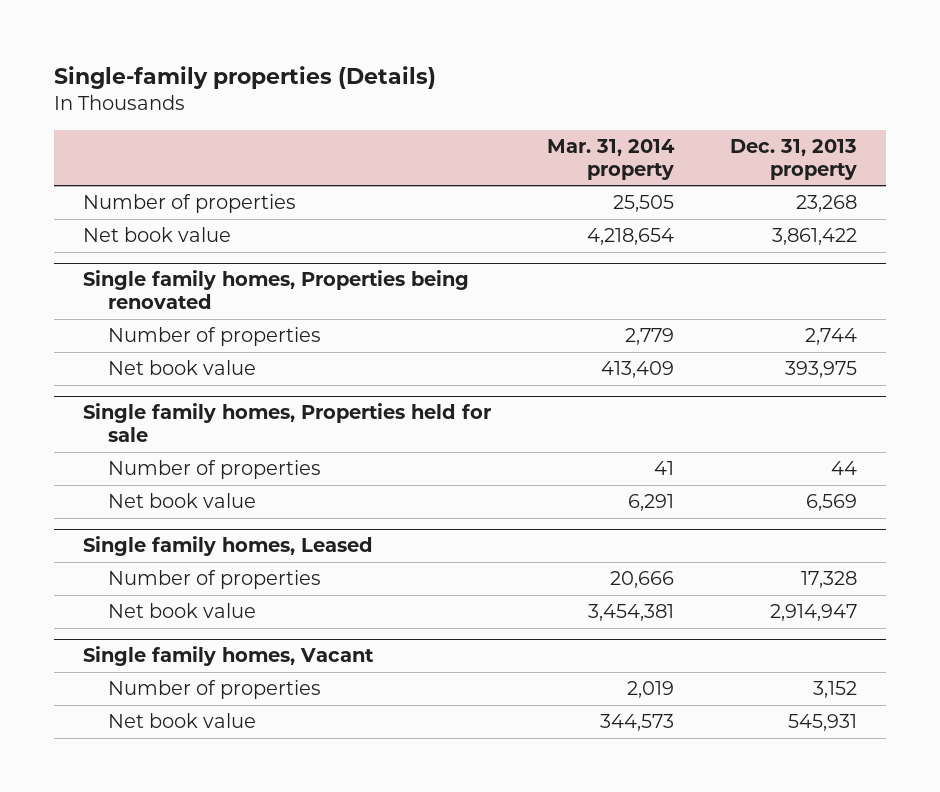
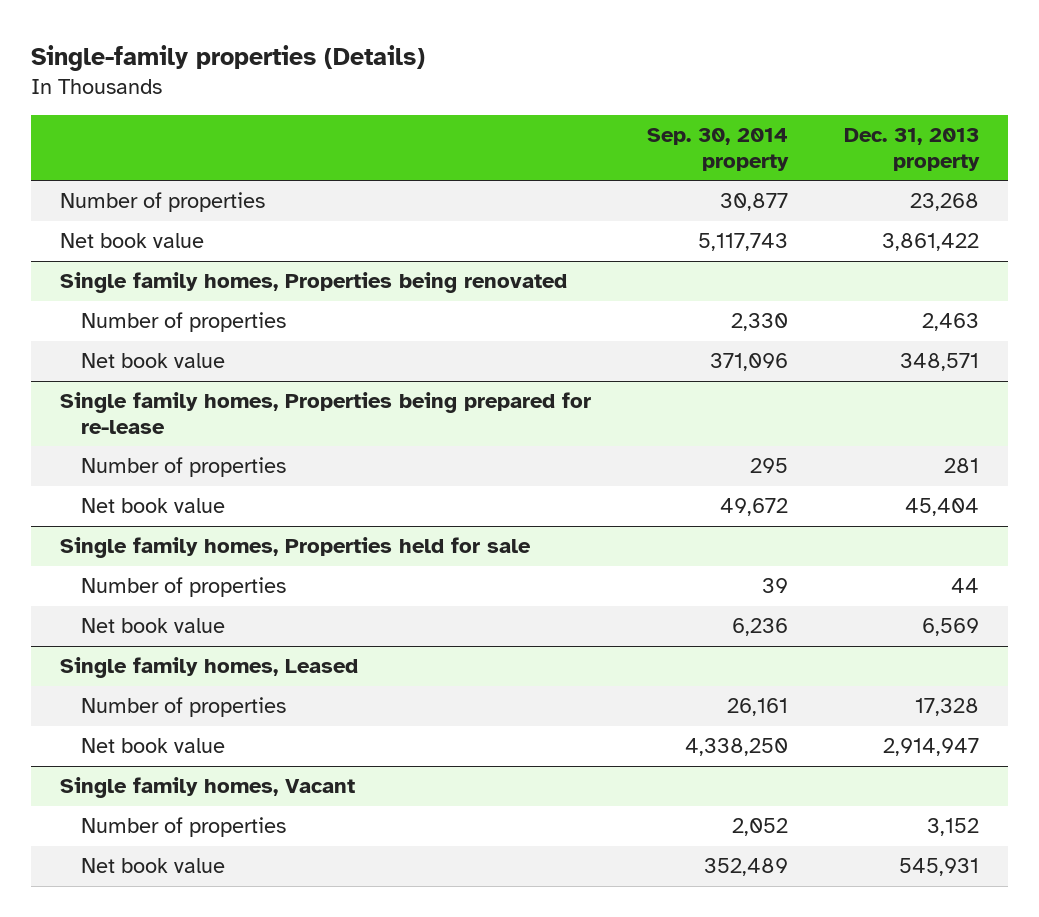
- | Mar. 31, 2014 property | Dec. 31, 2013 property
+ | Sep. 30, 2014 property | Dec. 31, 2013 property
@ Single family homes, Properties being renovated
- Number of properties | 2,779 | 2,744
- Net book value | 413,409 | 393,975
+ Number of properties | 2,330 | 2,463
+ Net book value | 371,096 | 348,571
+ Single family homes, Properties being prepared for re-lease
+ Number of properties | 295 | 281
+ Net book value | 49,672 | 45,404

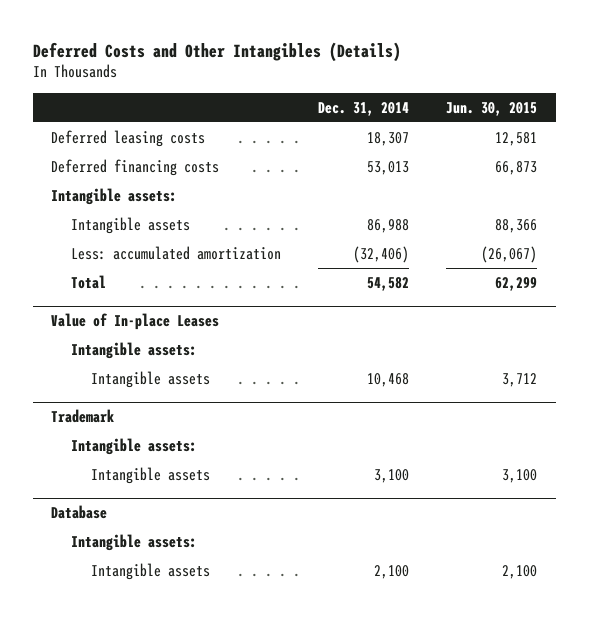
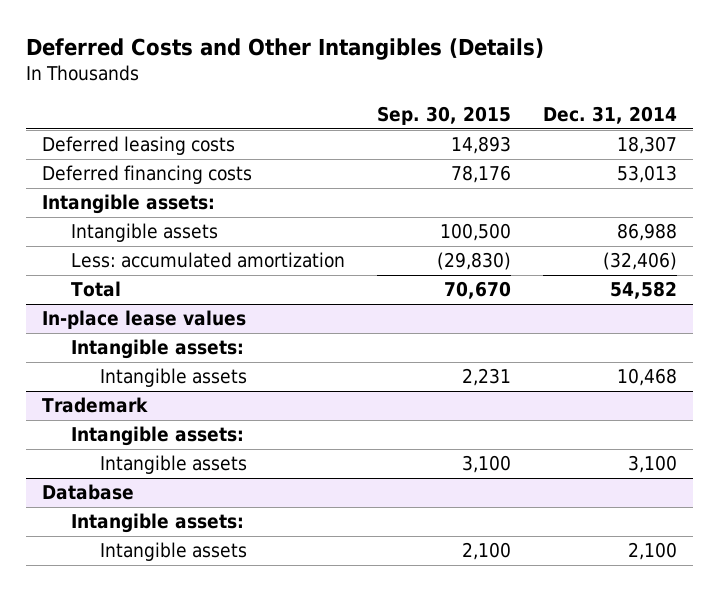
- | Dec. 31, 2014 | Jun. 30, 2015
+ | Sep. 30, 2015 | Dec. 31, 2014
- Value of In-place Leases
+ In-place lease values

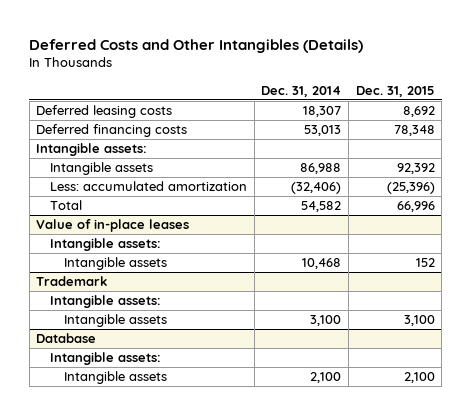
- | Sep. 30, 2015 | Dec. 31, 2014
+ | Dec. 31, 2014 | Dec. 31, 2015
- In-place lease values
+ Value of in-place leases

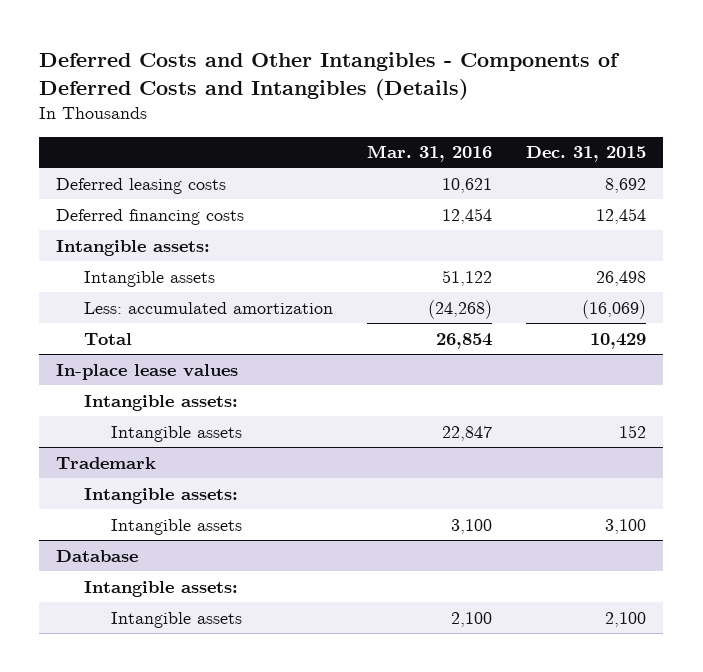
- Deferred Costs and Other Intangibles (Details)
+ Deferred Costs and Other Intangibles - Components of Deferred Costs and Intangibles (Details)
- | Dec. 31, 2014 | Dec. 31, 2015
+ | Mar. 31, 2016 | Dec. 31, 2015
- Deferred financing costs | 53,013 | 78,348
+ Deferred financing costs | 12,454 | 12,454
- Intangible assets | 86,988 | 92,392
- Less: accumulated amortization | (32,406) | (25,396)
- Total | 54,582 | 66,996
- Value of in-place leases
+ Intangible assets | 51,122 | 26,498
+ Less: accumulated amortization | (24,268) | (16,069)
+ Total | 26,854 | 10,429
+ In-place lease values

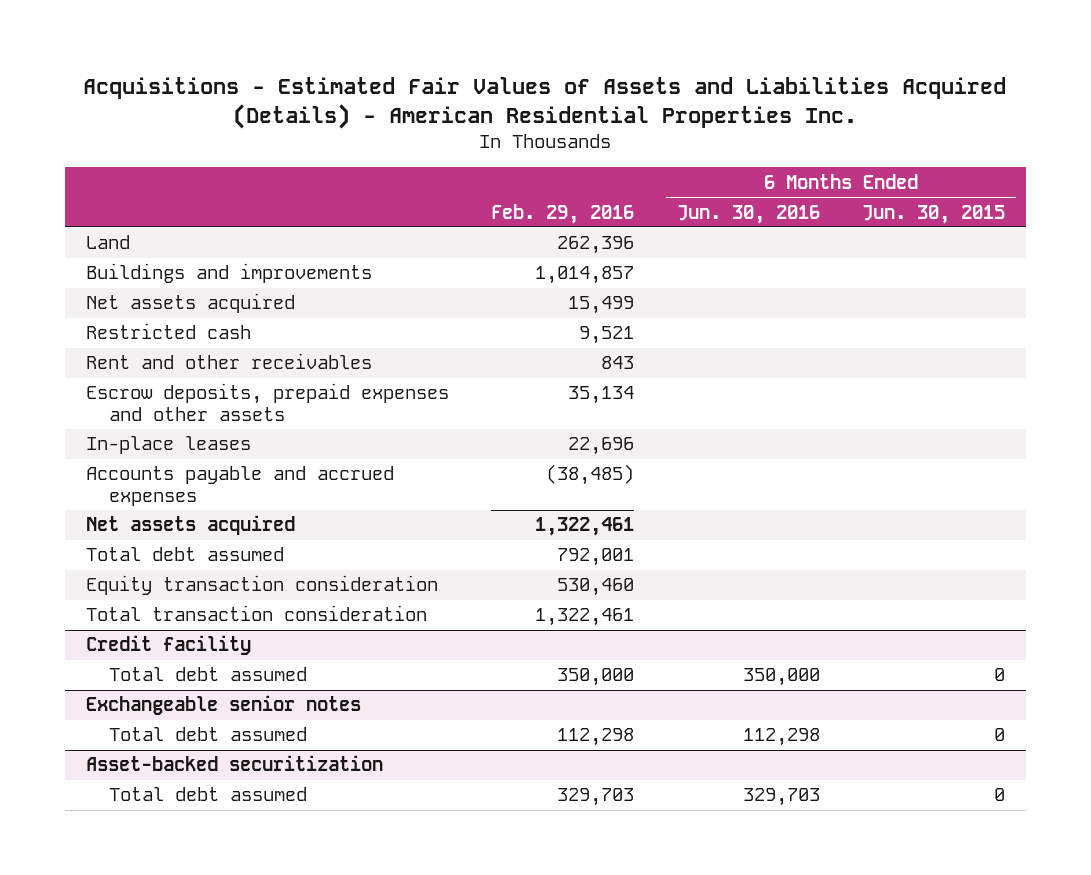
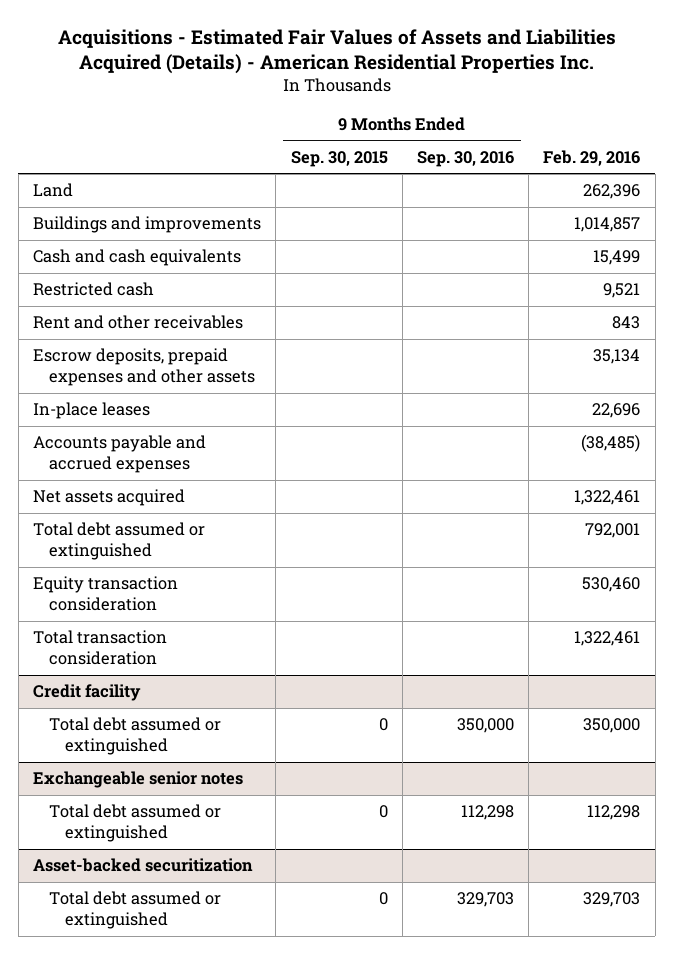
- | Feb. 29, 2016 | 6 Months Ended Jun. 30, 2016 | 6 Months Ended Jun. 30, 2015
+ | 9 Months Ended Sep. 30, 2015 | 9 Months Ended Sep. 30, 2016 | Feb. 29, 2016
- Net assets acquired | 15,499 | |
+ Cash and cash equivalents | | | 15,499
- Total debt assumed | 792,001 | |
+ Total debt assumed or extinguished | | | 792,001
@ Credit facility
- Total debt assumed | 350,000 | 350,000 | 0
+ Total debt assumed or extinguished | 0 | 350,000 | 350,000
@ Exchangeable senior notes
- Total debt assumed | 112,298 | 112,298 | 0
+ Total debt assumed or extinguished | 0 | 112,298 | 112,298
@ Asset-backed securitization
- Total debt assumed | 329,703 | 329,703 | 0
+ Total debt assumed or extinguished | 0 | 329,703 | 329,703

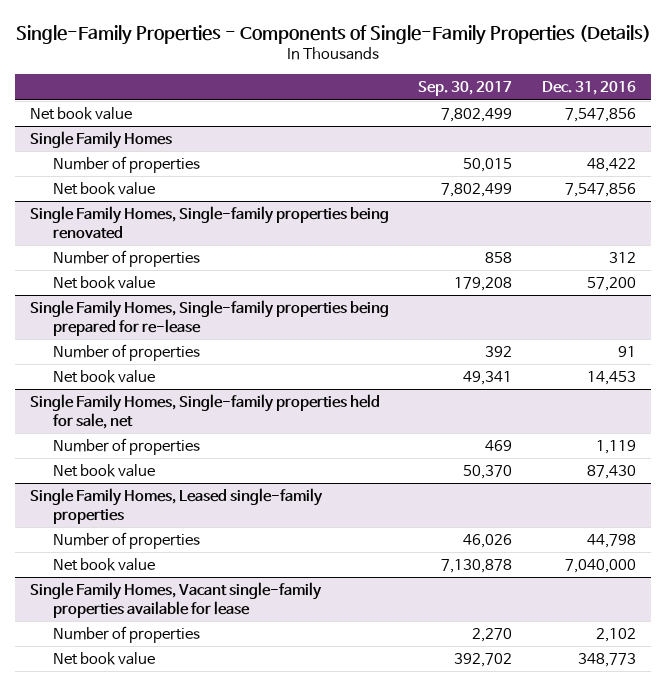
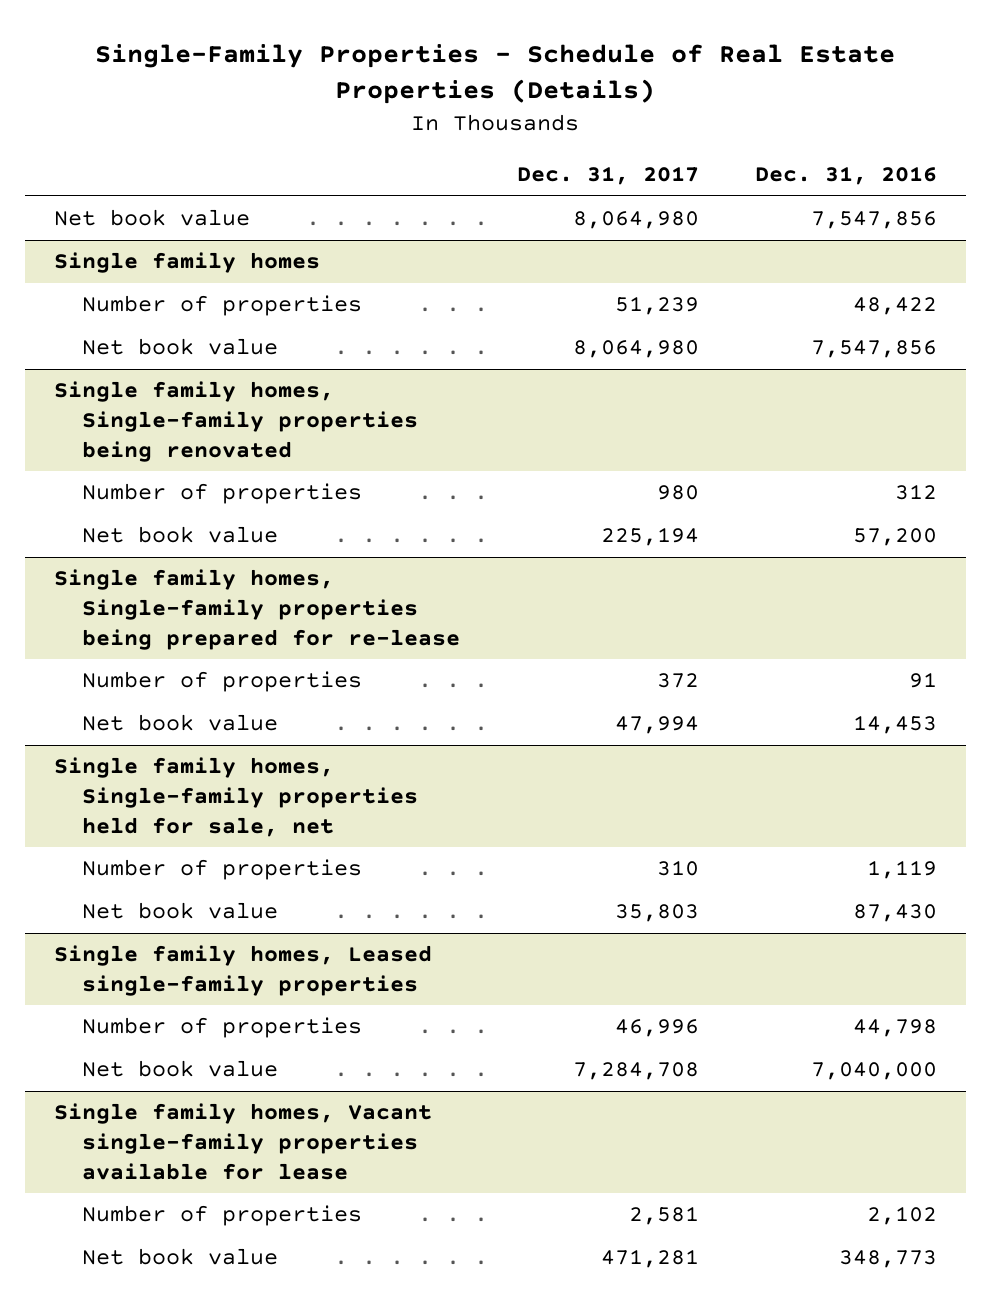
- Single-Family Properties - Components of Single-Family Properties (Details)
+ Single-Family Properties - Schedule of Real Estate Properties (Details)
- | Sep. 30, 2017 | Dec. 31, 2016
+ | Dec. 31, 2017 | Dec. 31, 2016
- Single Family Homes
+ Single family homes
- Single Family Homes, Single-family properties being renovated
+ Single family homes, Single-family properties being renovated
- Single Family Homes, Single-family properties being prepared for re-lease
+ Single family homes, Single-family properties being prepared for re-lease
- Single Family Homes, Single-family properties held for sale, net
+ Single family homes, Single-family properties held for sale, net
- Single Family Homes, Leased single-family properties
+ Single family homes, Leased single-family properties
- Single Family Homes, Vacant single-family properties available for lease
+ Single family homes, Vacant single-family properties available for lease

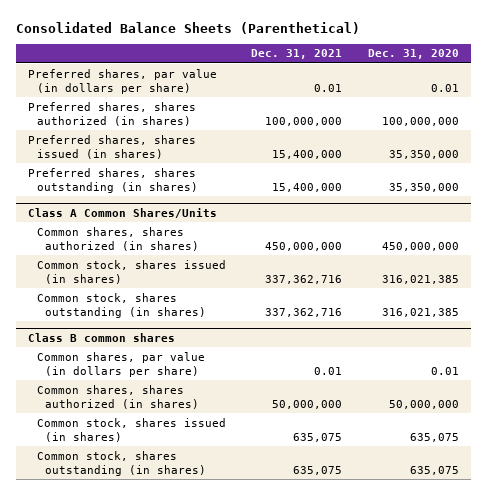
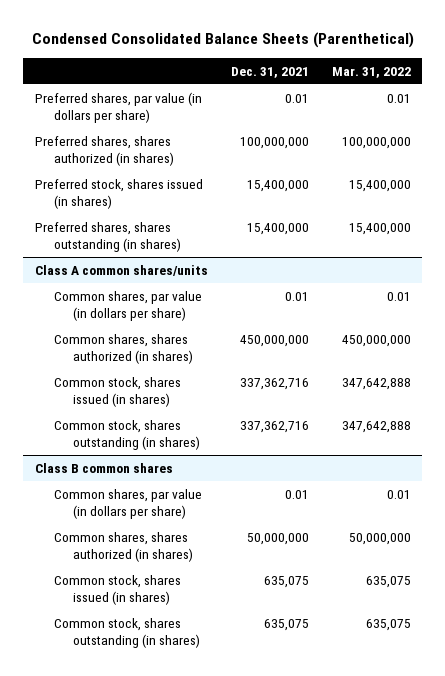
- Consolidated Balance Sheets (Parenthetical)
+ Condensed Consolidated Balance Sheets (Parenthetical)
- | Dec. 31, 2021 | Dec. 31, 2020
+ | Dec. 31, 2021 | Mar. 31, 2022
- Preferred shares, shares issued (in shares) | 15,400,000 | 35,350,000
+ Preferred stock, shares issued (in shares) | 15,400,000 | 15,400,000
- Class A Common Shares/Units
+ Class A common shares/units
+ Common shares, par value (in dollars per share) | 0.01 | 0.01

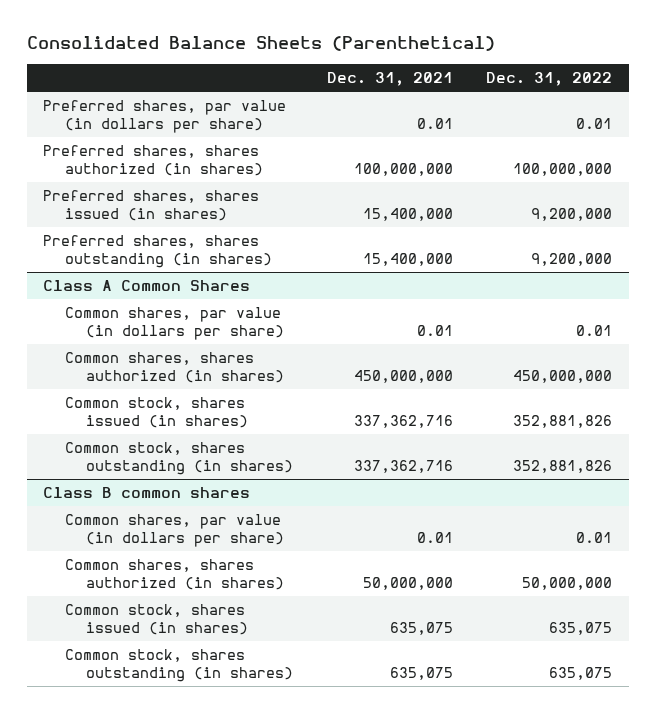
- Condensed Consolidated Balance Sheets (Parenthetical)
+ Consolidated Balance Sheets (Parenthetical)
- | Dec. 31, 2021 | Mar. 31, 2022
+ | Dec. 31, 2021 | Dec. 31, 2022
- Preferred stock, shares issued (in shares) | 15,400,000 | 15,400,000
+ Preferred shares, shares issued (in shares) | 15,400,000 | 9,200,000
- Class A common shares/units
+ Class A Common Shares

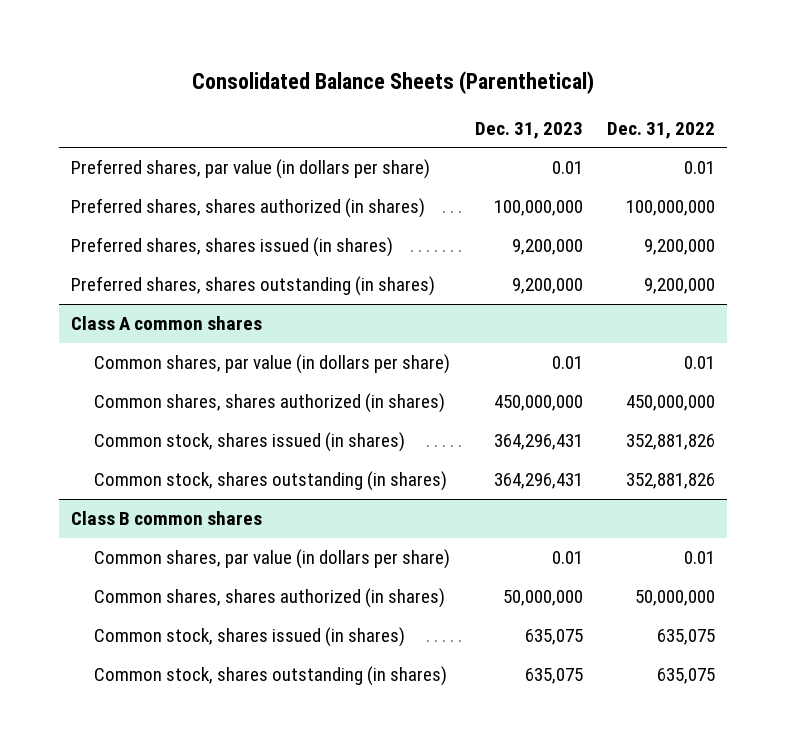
- | Dec. 31, 2021 | Dec. 31, 2022
+ | Dec. 31, 2023 | Dec. 31, 2022
- Class A Common Shares
+ Class A common shares

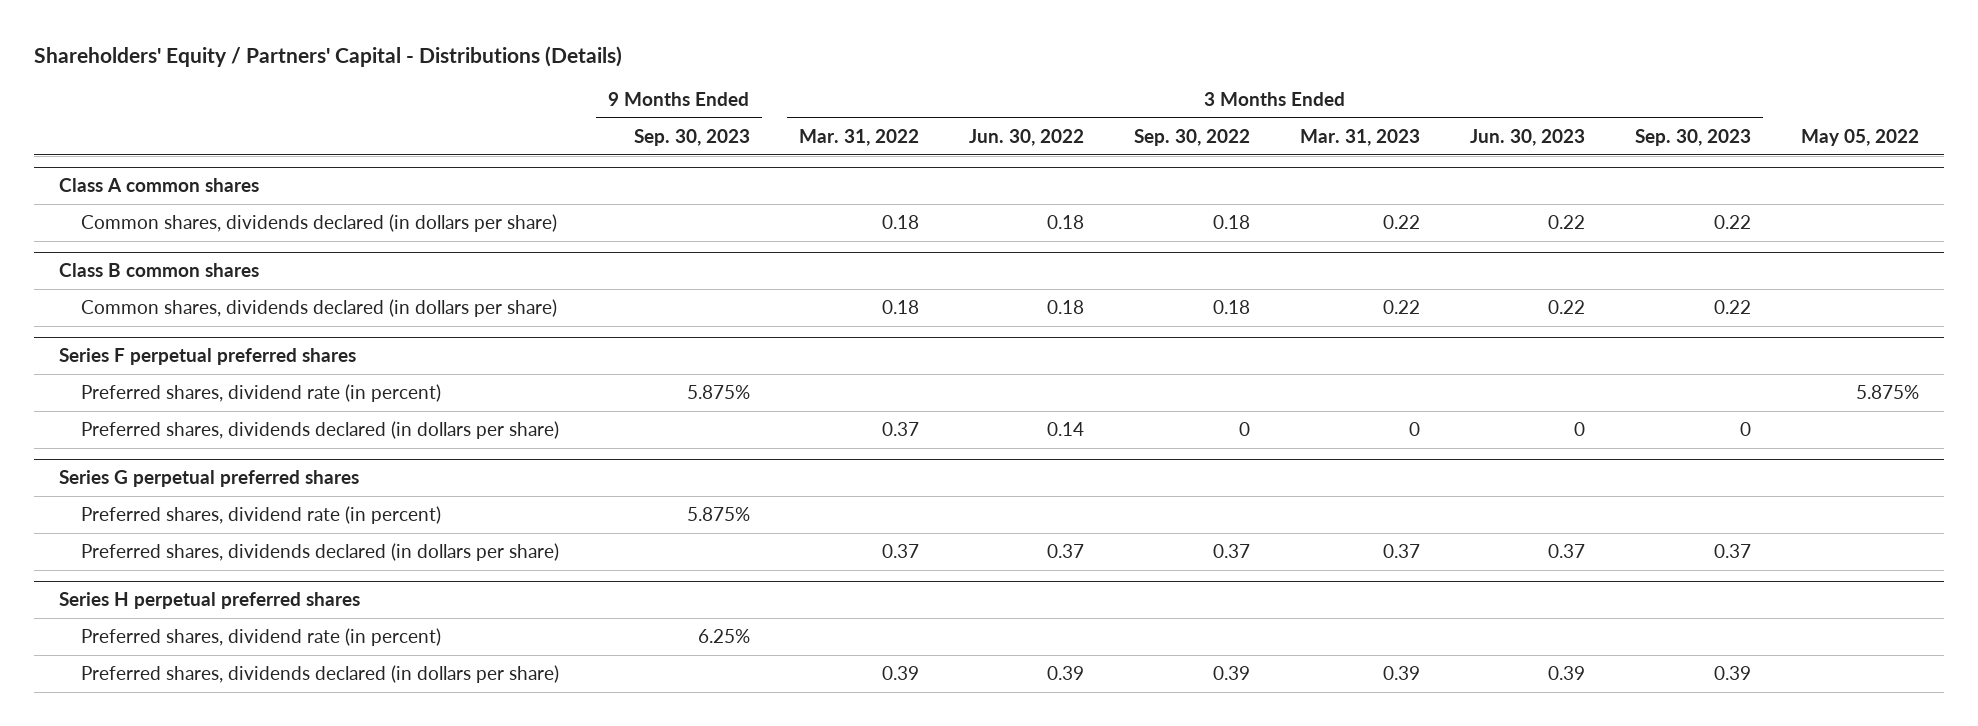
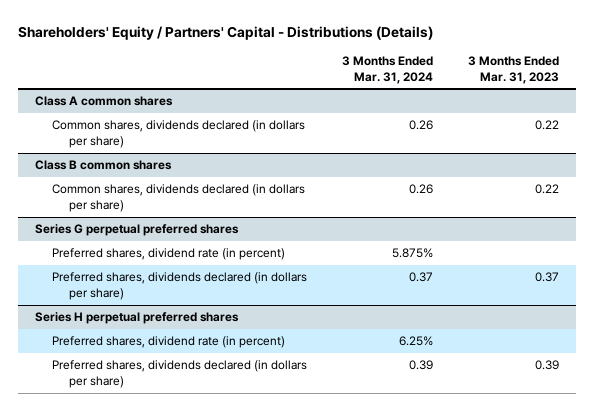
- | 9 Months Ended Sep. 30, 2023 | 3 Months Ended Mar. 31, 2022 | 3 Months Ended Jun. 30, 2022 | 3 Months Ended Sep. 30, 2022 | 3 Months Ended Mar. 31, 2023 | 3 Months Ended Jun. 30, 2023 | 3 Months Ended Sep. 30, 2023 | May 05, 2022
+ | 3 Months Ended Mar. 31, 2024 | 3 Months Ended Mar. 31, 2023
- Series F perpetual preferred shares
- Preferred shares, dividend rate (in percent) | 5.875% | | | | | | | 5.875%
- Preferred shares, dividends declared (in dollars per share) | | 0.37 | 0.14 | 0 | 0 | 0 | 0 |

